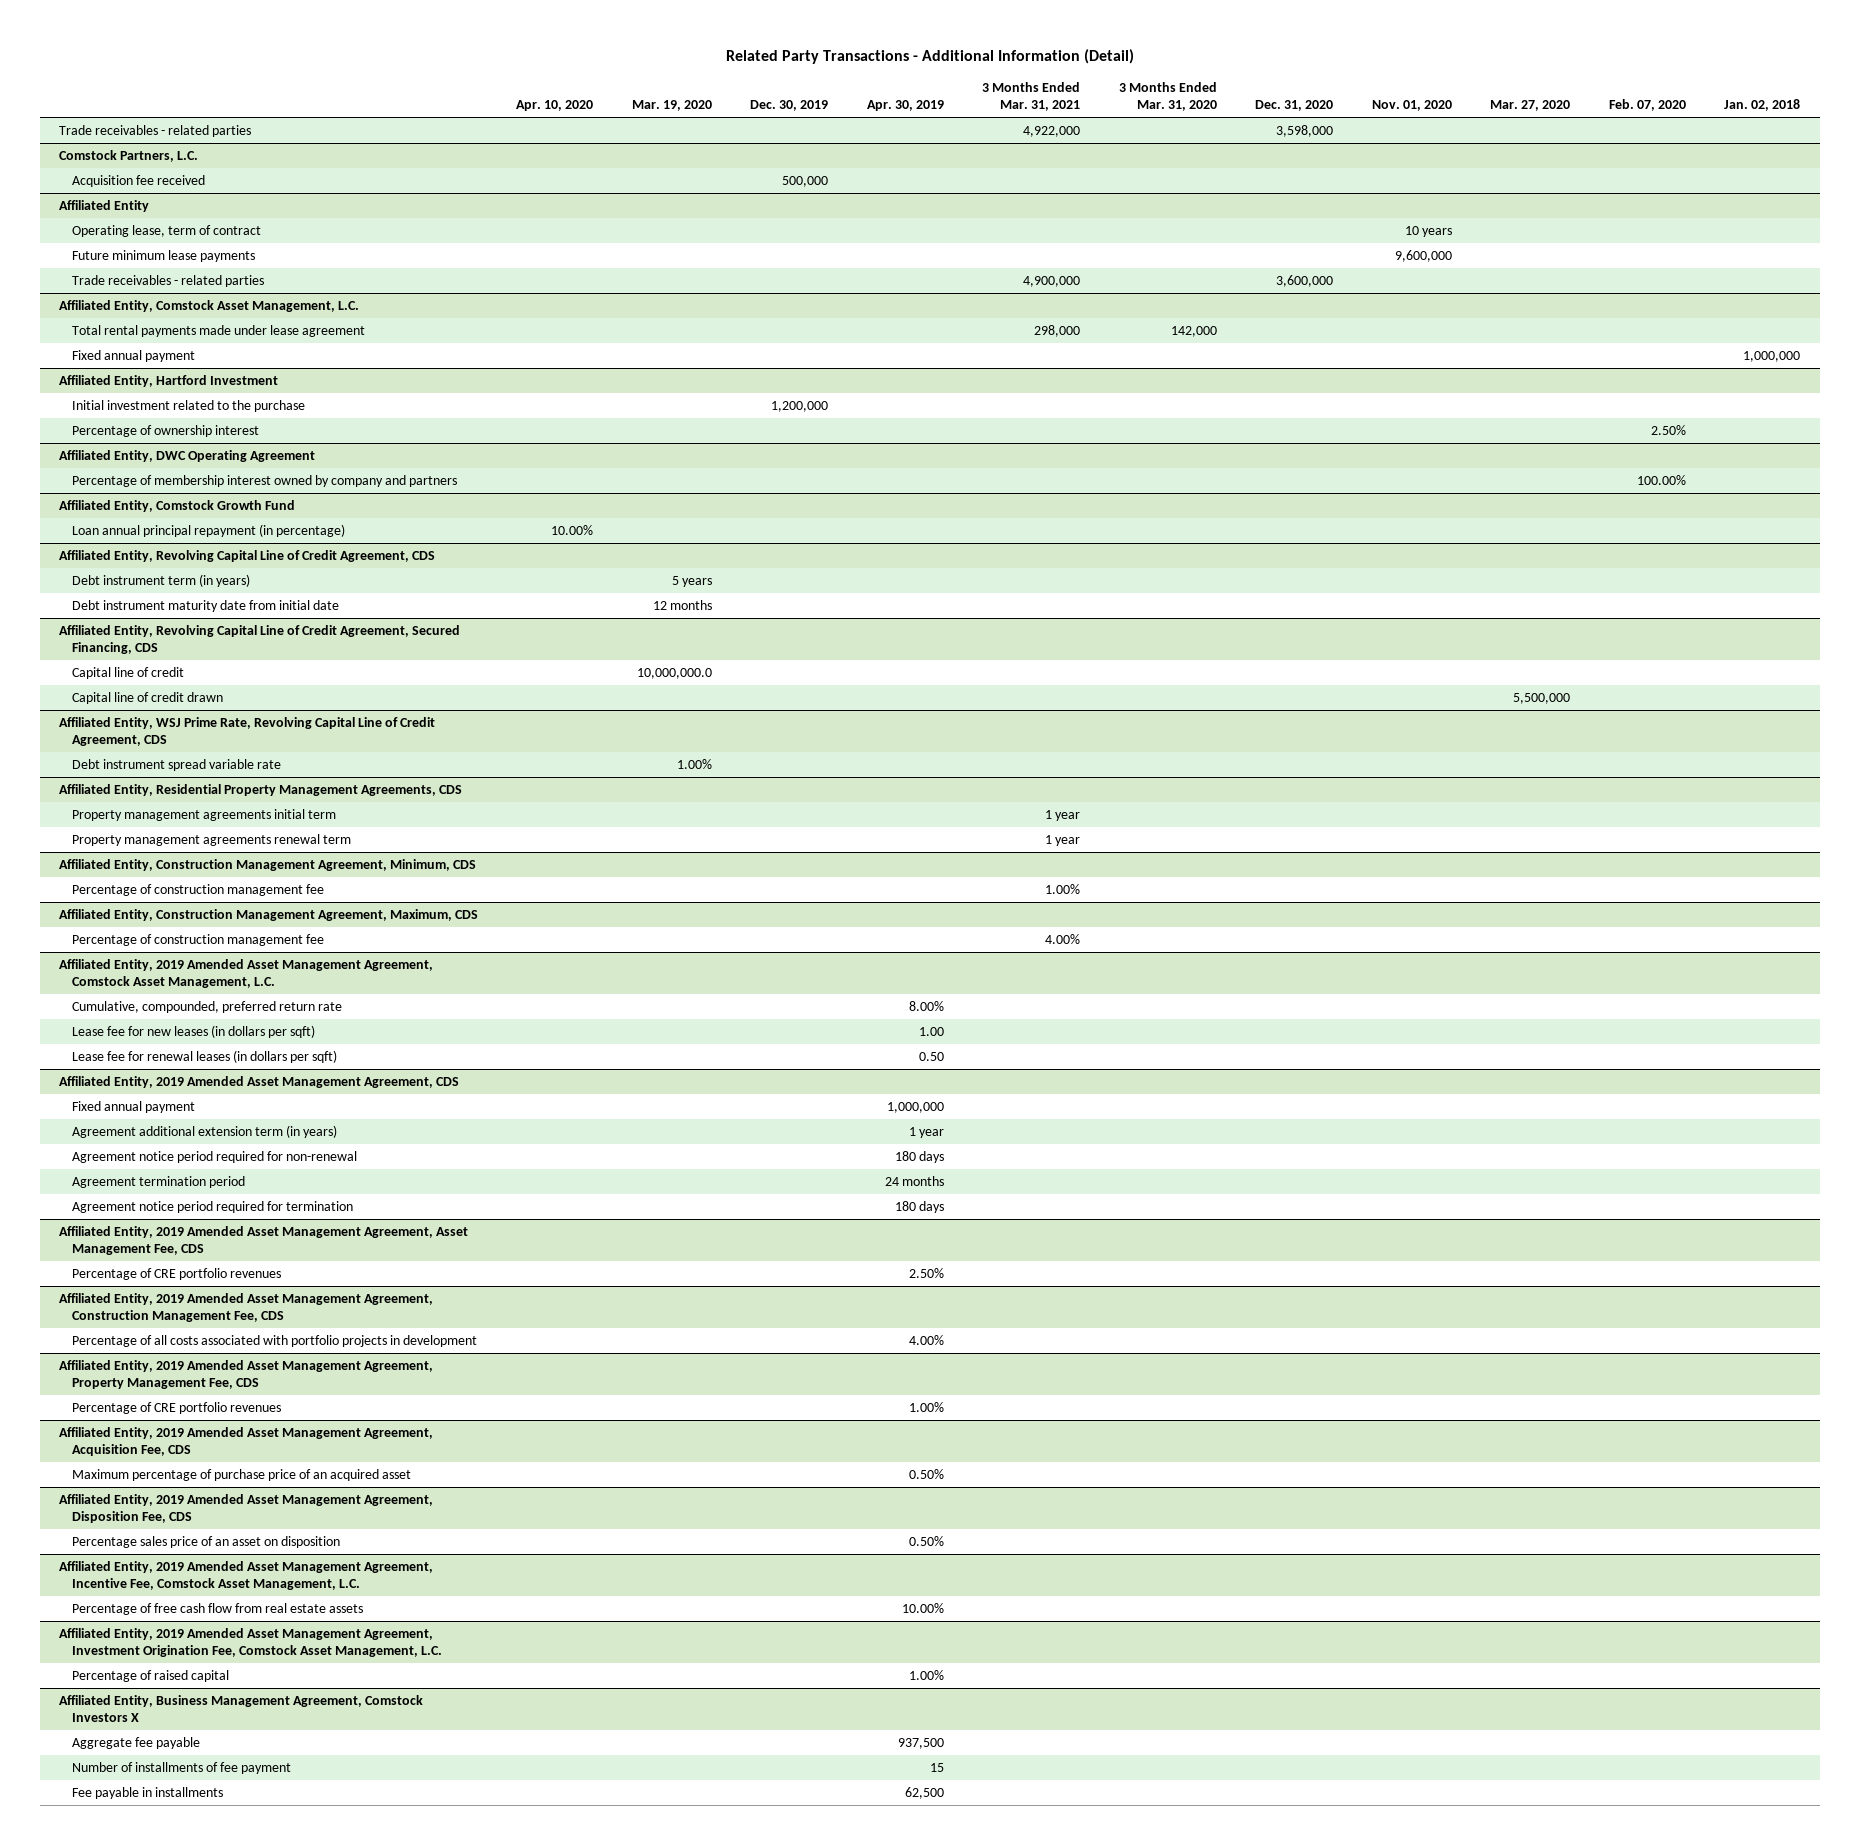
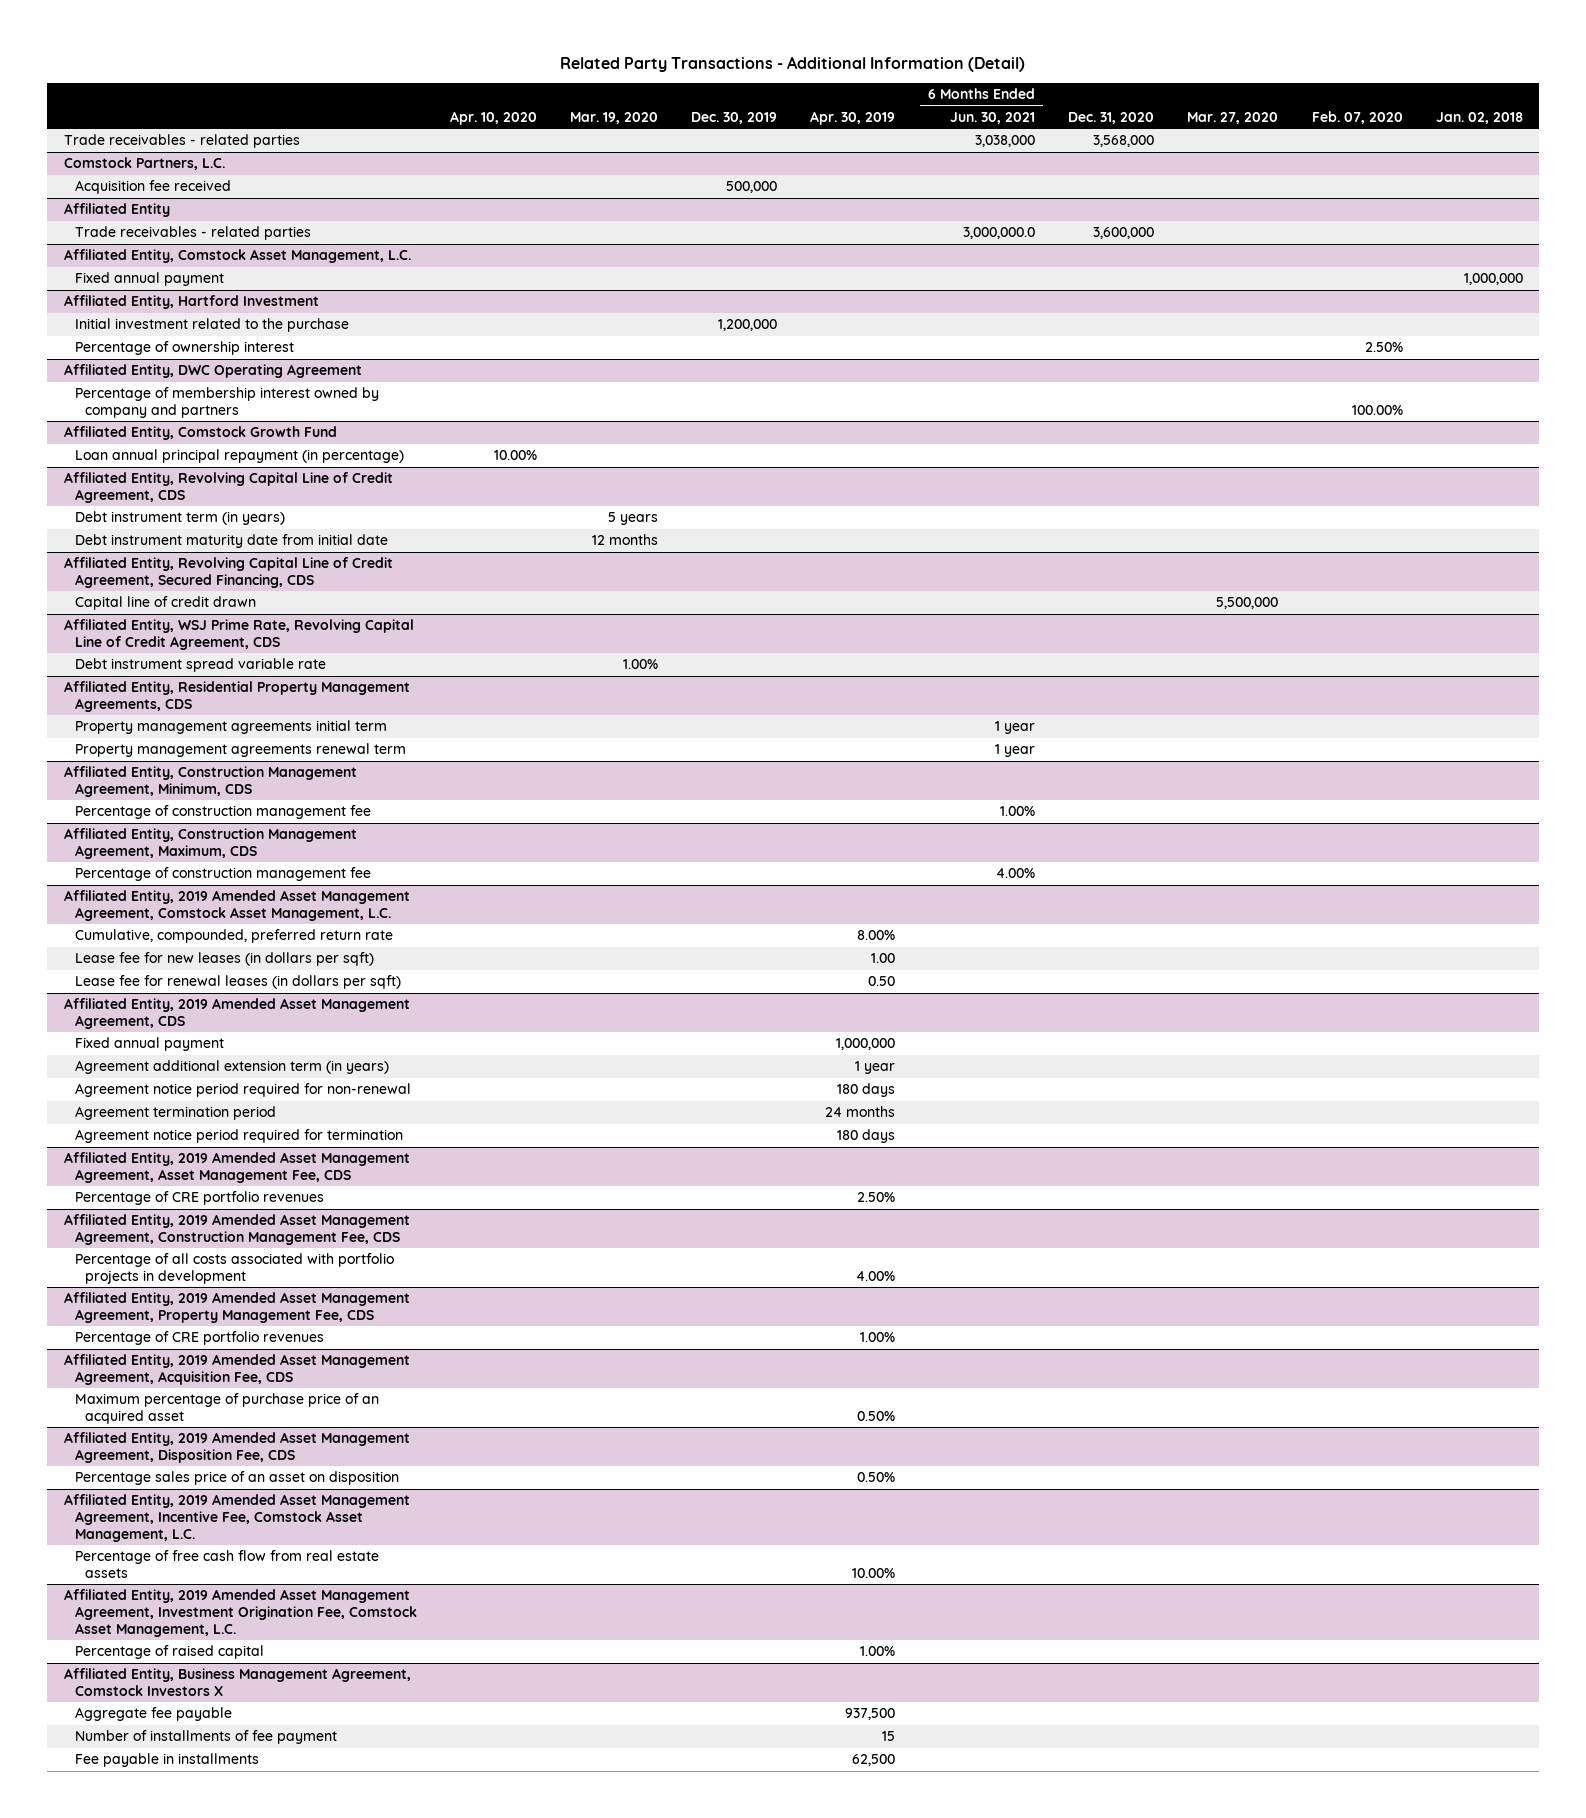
- | Apr. 10, 2020 | Mar. 19, 2020 | Dec. 30, 2019 | Apr. 30, 2019 | 3 Months Ended Mar. 31, 2021 | 3 Months Ended Mar. 31, 2020 | Dec. 31, 2020 | Nov. 01, 2020 | Mar. 27, 2020 | Feb. 07, 2020 | Jan. 02, 2018
+ | Apr. 10, 2020 | Mar. 19, 2020 | Dec. 30, 2019 | Apr. 30, 2019 | 6 Months Ended Jun. 30, 2021 | Dec. 31, 2020 | Mar. 27, 2020 | Feb. 07, 2020 | Jan. 02, 2018
- Trade receivables - related parties | | | | | 4,922,000 | | 3,598,000 | | | |
+ Trade receivables - related parties | | | | | 3,038,000 | 3,568,000 | | |
@ Affiliated Entity
- Operating lease, term of contract | | | | | | | | 10 years | | |
- Future minimum lease payments | | | | | | | | 9,600,000 | | |
@ Affiliated Entity, Comstock Asset Management, L.C.
- Total rental payments made under lease agreement | | | | | 298,000 | 142,000 | | | | |
@ Affiliated Entity, Revolving Capital Line of Credit Agreement, Secured Financing, CDS
- Capital line of credit | | 10,000,000.0 | | | | | | | | |

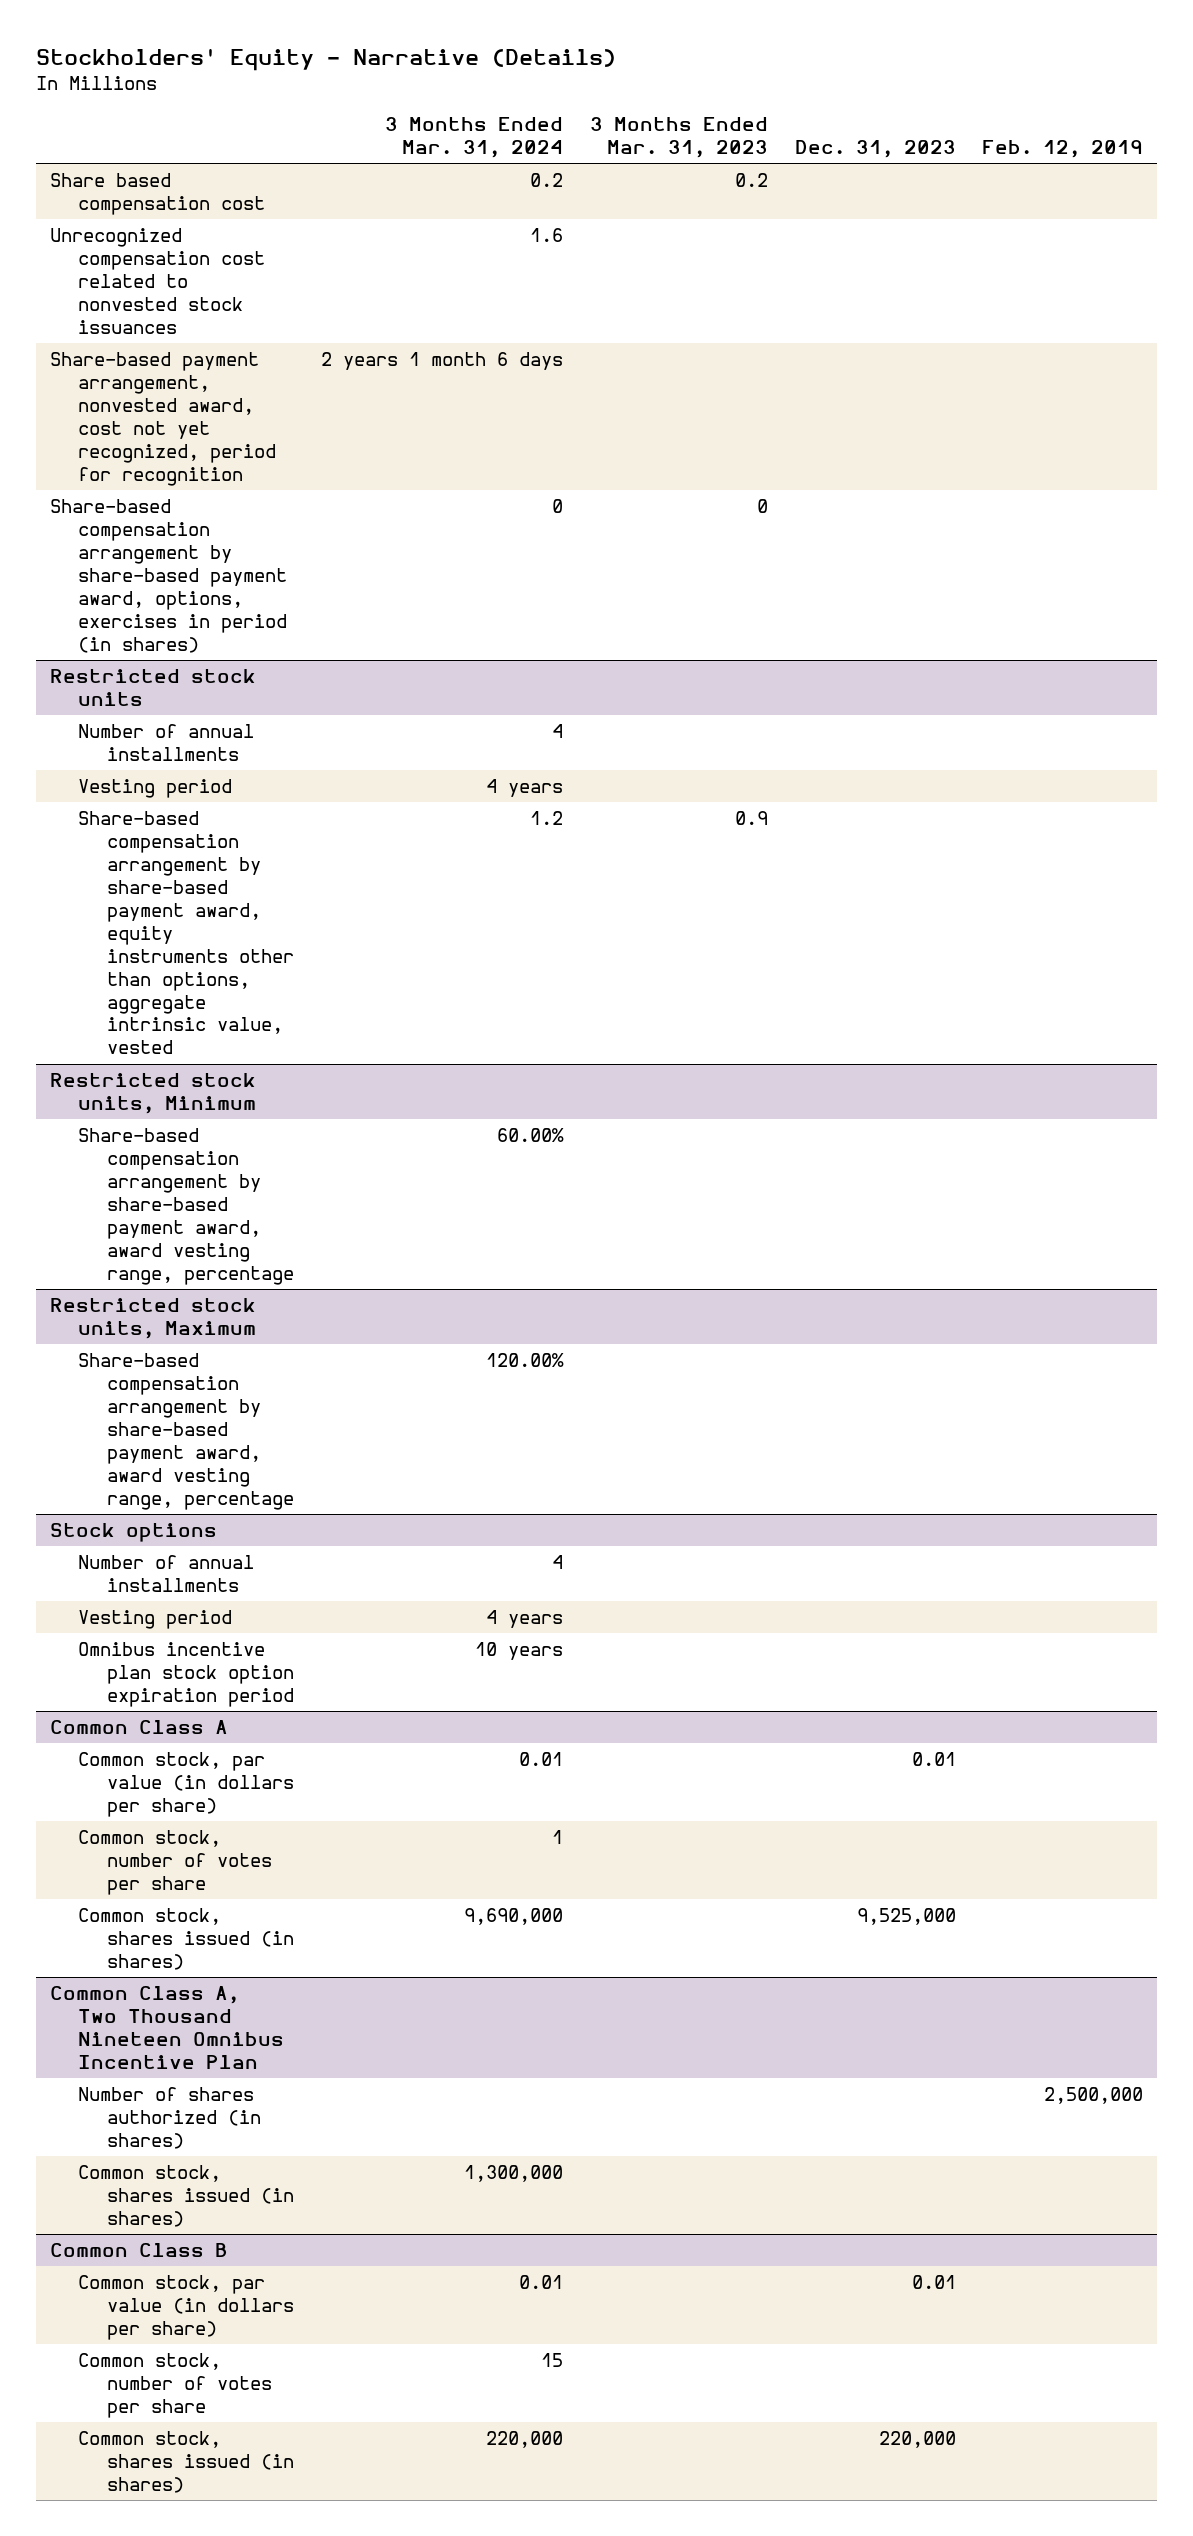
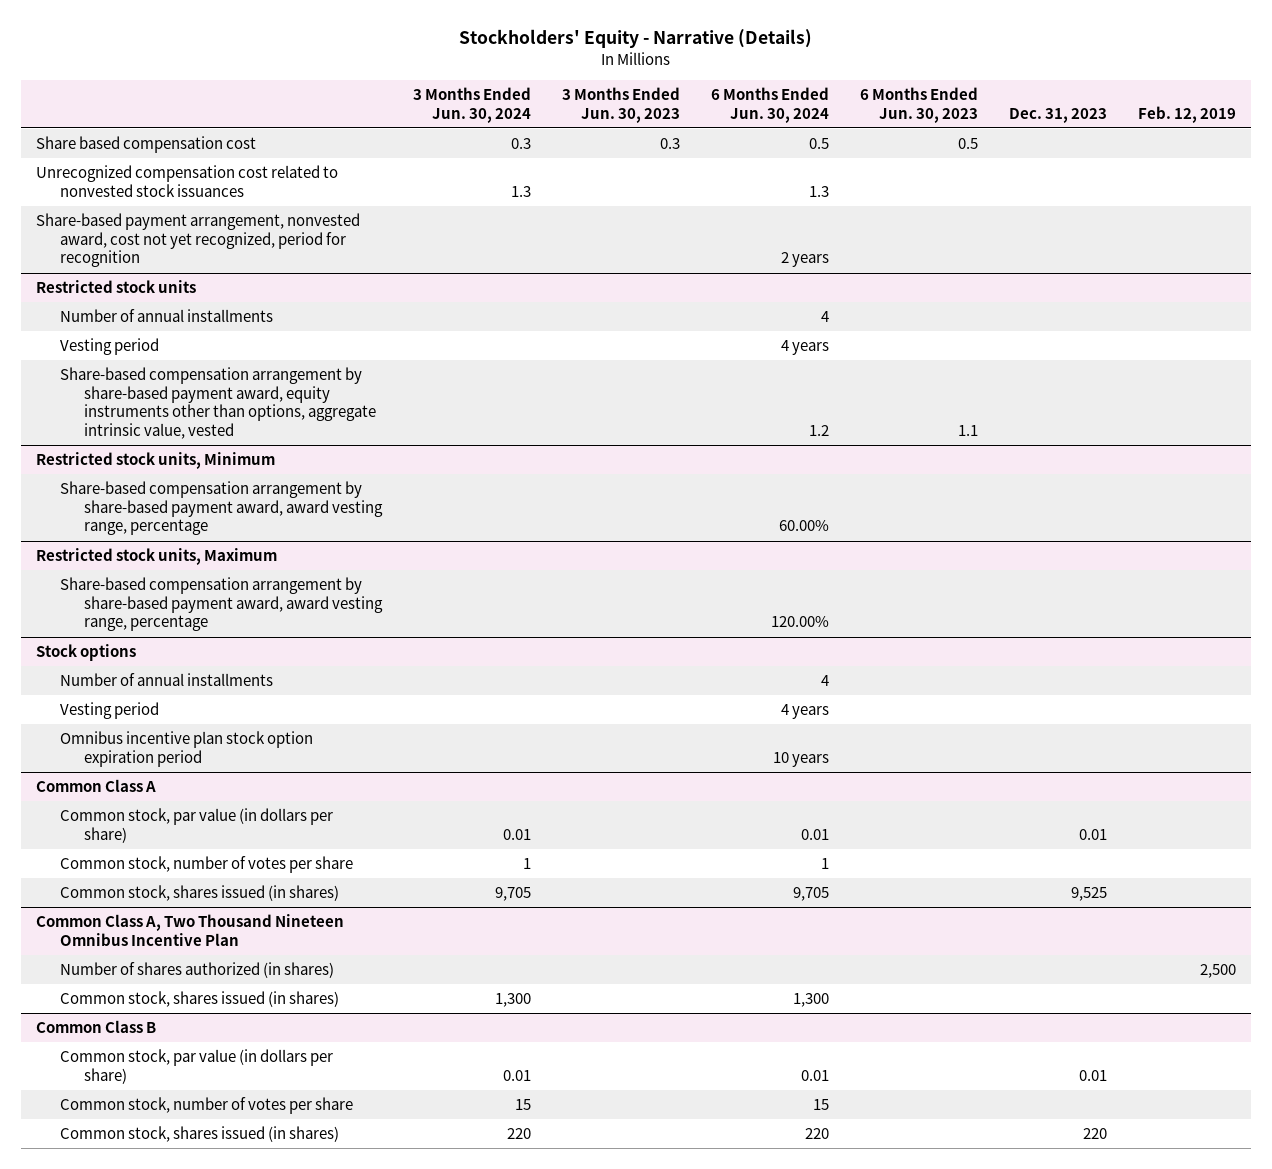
- | 3 Months Ended Mar. 31, 2024 | 3 Months Ended Mar. 31, 2023 | Dec. 31, 2023 | Feb. 12, 2019
+ | 3 Months Ended Jun. 30, 2024 | 3 Months Ended Jun. 30, 2023 | 6 Months Ended Jun. 30, 2024 | 6 Months Ended Jun. 30, 2023 | Dec. 31, 2023 | Feb. 12, 2019
- Share-based compensation arrangement by share-based payment award, options, exercises in period (in shares) | 0 | 0 | |
@ Common Class A
- Common stock, shares issued (in shares) | 9,690,000 | | 9,525,000 |
+ Common stock, shares issued (in shares) | 9,705 | | 9,705 | | 9,525 |
@ Common Class A, Two Thousand Nineteen Omnibus Incentive Plan
- Number of shares authorized (in shares) | | | | 2,500,000
+ Number of shares authorized (in shares) | | | | | | 2,500
@ Common Class B
- Common stock, shares issued (in shares) | 220,000 | | 220,000 |
+ Common stock, shares issued (in shares) | 220 | | 220 | | 220 |

